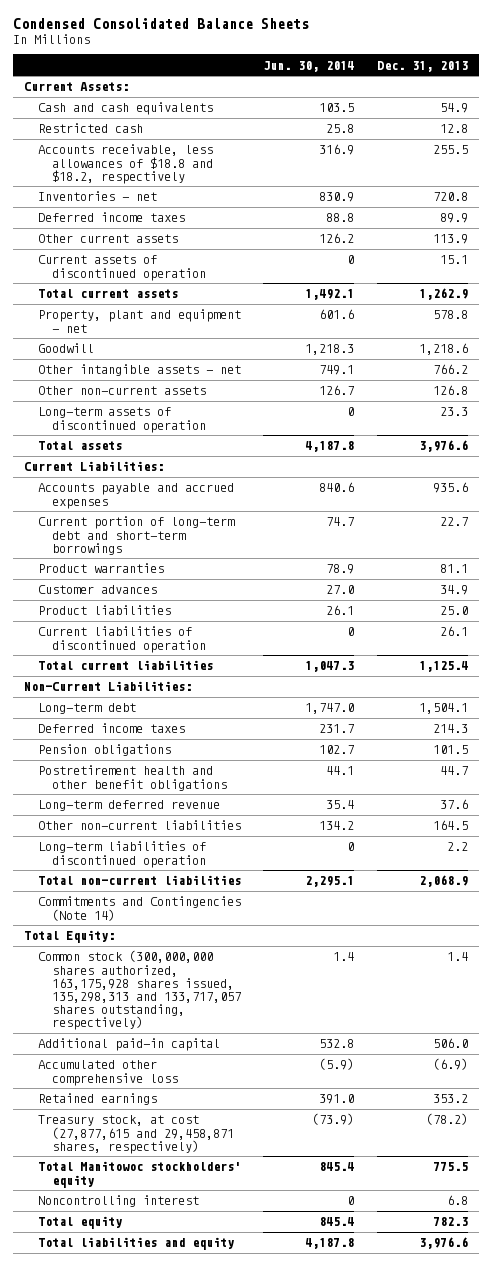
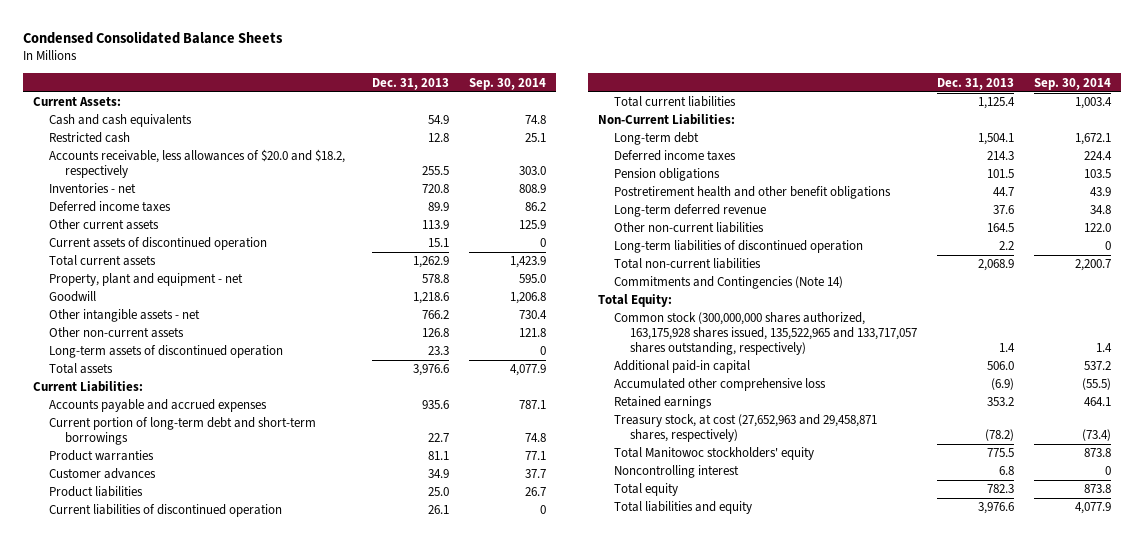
- | Jun. 30, 2014 | Dec. 31, 2013
+ | Dec. 31, 2013 | Sep. 30, 2014
- Accounts receivable, less allowances of $18.8 and $18.2, respectively | 316.9 | 255.5
+ Accounts receivable, less allowances of $20.0 and $18.2, respectively | 255.5 | 303.0
- Common stock (300,000,000 shares authorized, 163,175,928 shares issued, 135,298,313 and 133,717,057 shares outstanding, respectively) | 1.4 | 1.4
+ Common stock (300,000,000 shares authorized, 163,175,928 shares issued, 135,522,965 and 133,717,057 shares outstanding, respectively) | 1.4 | 1.4
- Treasury stock, at cost (27,877,615 and 29,458,871 shares, respectively) | (73.9) | (78.2)
+ Treasury stock, at cost (27,652,963 and 29,458,871 shares, respectively) | (78.2) | (73.4)

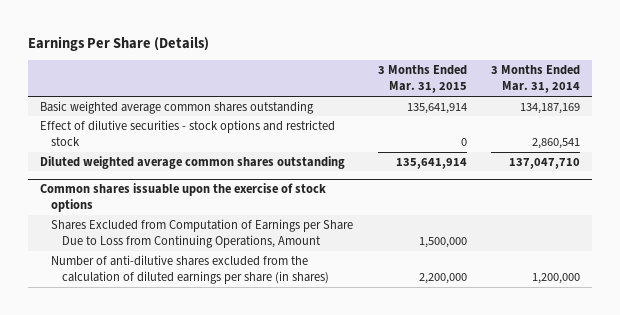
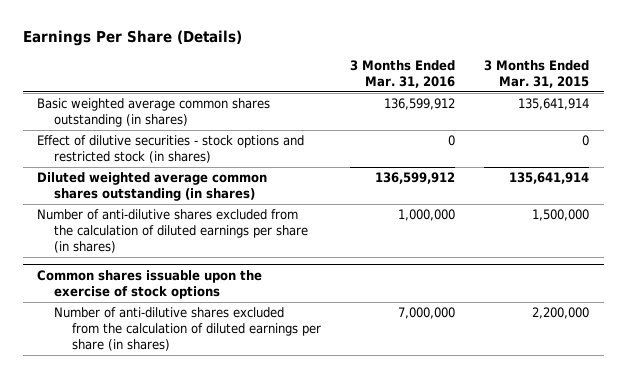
- | 3 Months Ended Mar. 31, 2015 | 3 Months Ended Mar. 31, 2014
+ | 3 Months Ended Mar. 31, 2016 | 3 Months Ended Mar. 31, 2015
- Basic weighted average common shares outstanding | 135,641,914 | 134,187,169
- Effect of dilutive securities - stock options and restricted stock | 0 | 2,860,541
- Diluted weighted average common shares outstanding | 135,641,914 | 137,047,710
+ Basic weighted average common shares outstanding (in shares) | 136,599,912 | 135,641,914
+ Effect of dilutive securities - stock options and restricted stock (in shares) | 0 | 0
+ Diluted weighted average common shares outstanding (in shares) | 136,599,912 | 135,641,914
+ Number of anti-dilutive shares excluded from the calculation of diluted earnings per share (in shares) | 1,000,000 | 1,500,000
@ Common shares issuable upon the exercise of stock options
- Shares Excluded from Computation of Earnings per Share Due to Loss from Continuing Operations, Amount | 1,500,000 |

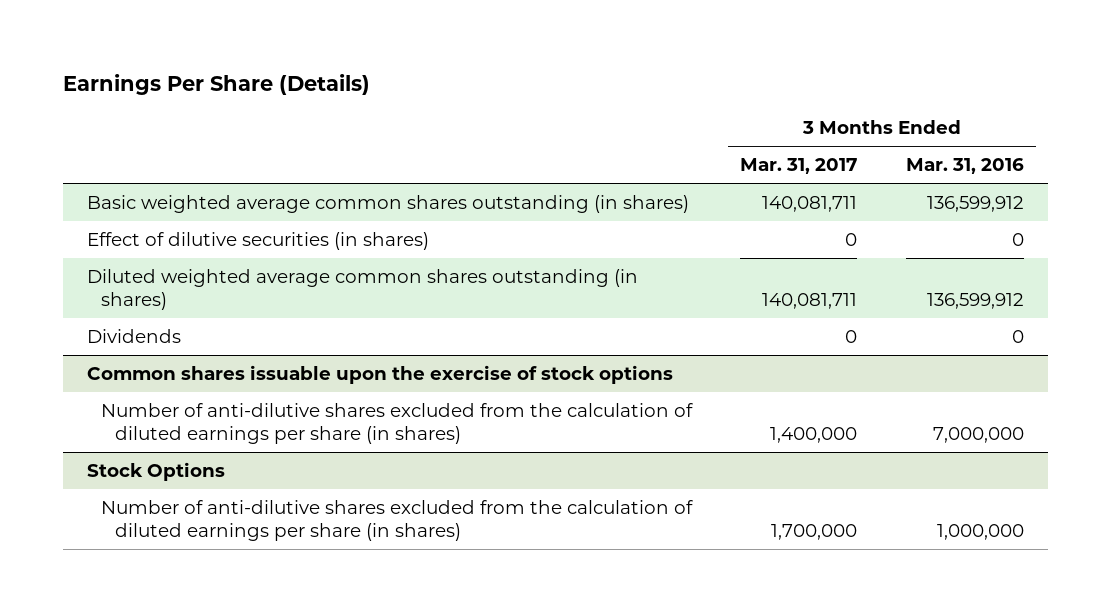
- | 3 Months Ended Mar. 31, 2016 | 3 Months Ended Mar. 31, 2015
+ | 3 Months Ended Mar. 31, 2017 | 3 Months Ended Mar. 31, 2016
- Effect of dilutive securities - stock options and restricted stock (in shares) | 0 | 0
+ Effect of dilutive securities (in shares) | 0 | 0
- Number of anti-dilutive shares excluded from the calculation of diluted earnings per share (in shares) | 1,000,000 | 1,500,000
+ Dividends | 0 | 0
+ Stock Options
+ Number of anti-dilutive shares excluded from the calculation of diluted earnings per share (in shares) | 1,700,000 | 1,000,000

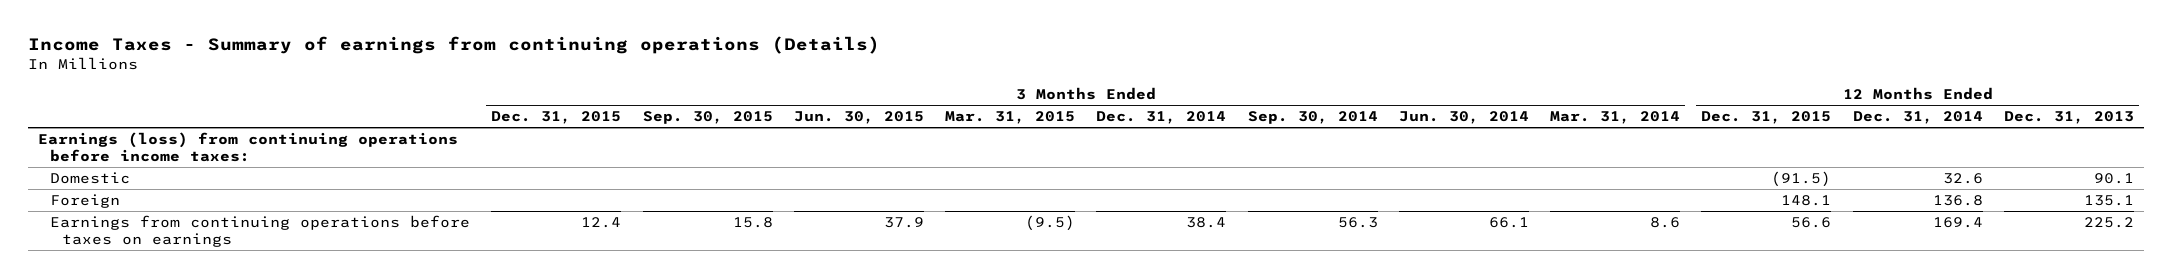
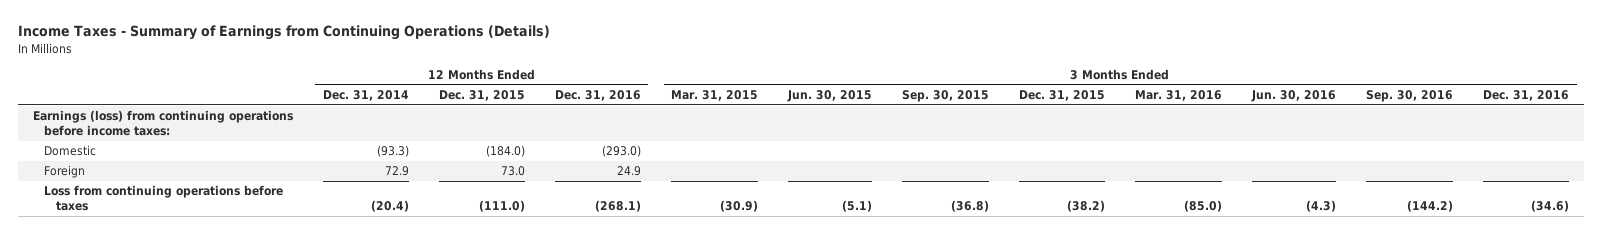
- Income Taxes - Summary of earnings from continuing operations (Details)
+ Income Taxes - Summary of Earnings from Continuing Operations (Details)
- | 3 Months Ended Dec. 31, 2015 | 3 Months Ended Sep. 30, 2015 | 3 Months Ended Jun. 30, 2015 | 3 Months Ended Mar. 31, 2015 | 3 Months Ended Dec. 31, 2014 | 3 Months Ended Sep. 30, 2014 | 3 Months Ended Jun. 30, 2014 | 3 Months Ended Mar. 31, 2014 | 12 Months Ended Dec. 31, 2015 | 12 Months Ended Dec. 31, 2014 | 12 Months Ended Dec. 31, 2013
+ | 12 Months Ended Dec. 31, 2014 | 12 Months Ended Dec. 31, 2015 | 12 Months Ended Dec. 31, 2016 | 3 Months Ended Mar. 31, 2015 | 3 Months Ended Jun. 30, 2015 | 3 Months Ended Sep. 30, 2015 | 3 Months Ended Dec. 31, 2015 | 3 Months Ended Mar. 31, 2016 | 3 Months Ended Jun. 30, 2016 | 3 Months Ended Sep. 30, 2016 | 3 Months Ended Dec. 31, 2016
- Domestic | | | | | | | | | (91.5) | 32.6 | 90.1
- Foreign | | | | | | | | | 148.1 | 136.8 | 135.1
- Earnings from continuing operations before taxes on earnings | 12.4 | 15.8 | 37.9 | (9.5) | 38.4 | 56.3 | 66.1 | 8.6 | 56.6 | 169.4 | 225.2
+ Domestic | (93.3) | (184.0) | (293.0) | | | | | | | |
+ Foreign | 72.9 | 73.0 | 24.9 | | | | | | | |
+ Loss from continuing operations before taxes | (20.4) | (111.0) | (268.1) | (30.9) | (5.1) | (36.8) | (38.2) | (85.0) | (4.3) | (144.2) | (34.6)

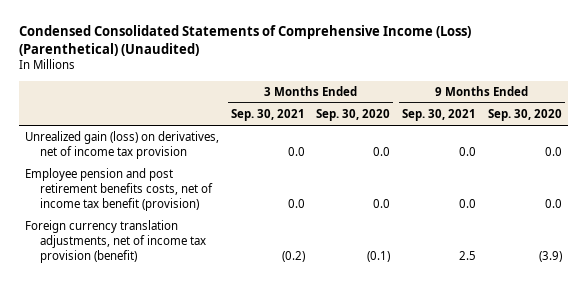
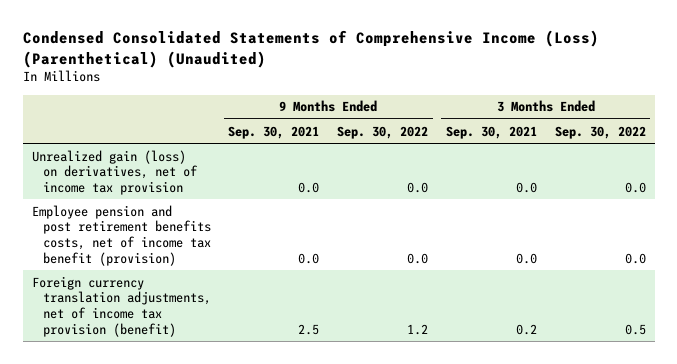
- | 3 Months Ended Sep. 30, 2021 | 3 Months Ended Sep. 30, 2020 | 9 Months Ended Sep. 30, 2021 | 9 Months Ended Sep. 30, 2020
+ | 9 Months Ended Sep. 30, 2021 | 9 Months Ended Sep. 30, 2022 | 3 Months Ended Sep. 30, 2021 | 3 Months Ended Sep. 30, 2022
- Foreign currency translation adjustments, net of income tax provision (benefit) | (0.2) | (0.1) | 2.5 | (3.9)
+ Foreign currency translation adjustments, net of income tax provision (benefit) | 2.5 | 1.2 | 0.2 | 0.5

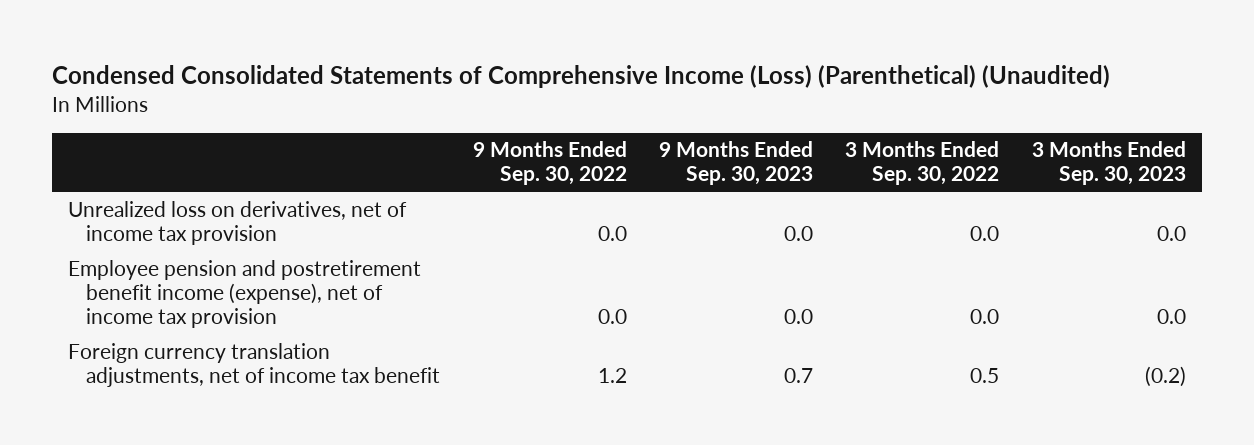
- | 9 Months Ended Sep. 30, 2021 | 9 Months Ended Sep. 30, 2022 | 3 Months Ended Sep. 30, 2021 | 3 Months Ended Sep. 30, 2022
+ | 9 Months Ended Sep. 30, 2022 | 9 Months Ended Sep. 30, 2023 | 3 Months Ended Sep. 30, 2022 | 3 Months Ended Sep. 30, 2023
- Unrealized gain (loss) on derivatives, net of income tax provision | 0.0 | 0.0 | 0.0 | 0.0
- Employee pension and post retirement benefits costs, net of income tax benefit (provision) | 0.0 | 0.0 | 0.0 | 0.0
- Foreign currency translation adjustments, net of income tax provision (benefit) | 2.5 | 1.2 | 0.2 | 0.5
+ Unrealized loss on derivatives, net of income tax provision | 0.0 | 0.0 | 0.0 | 0.0
+ Employee pension and postretirement benefit income (expense), net of income tax provision | 0.0 | 0.0 | 0.0 | 0.0
+ Foreign currency translation adjustments, net of income tax benefit | 1.2 | 0.7 | 0.5 | (0.2)

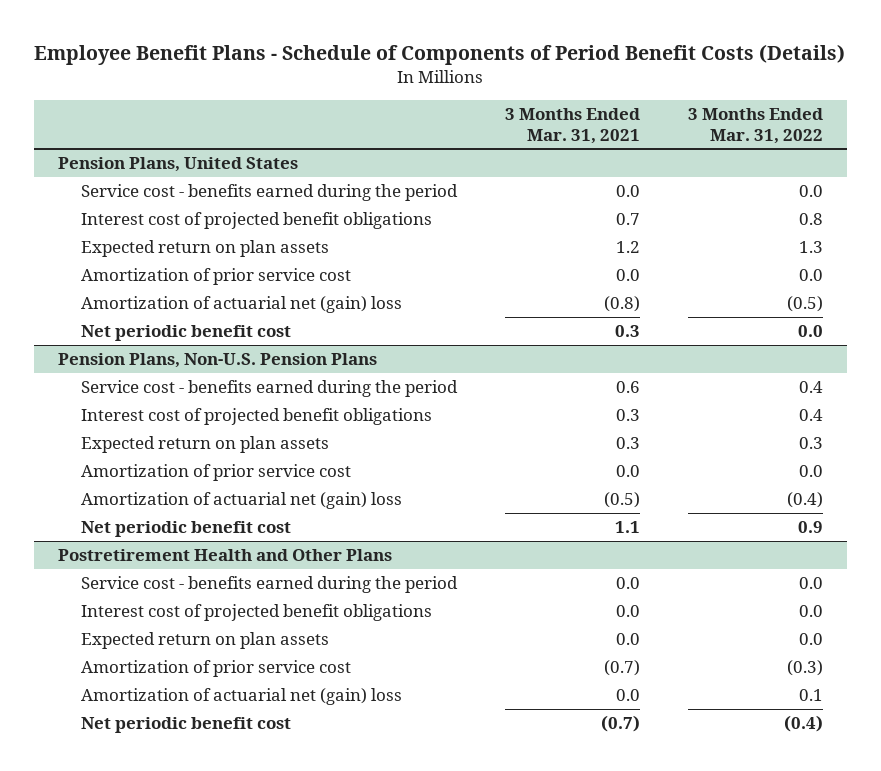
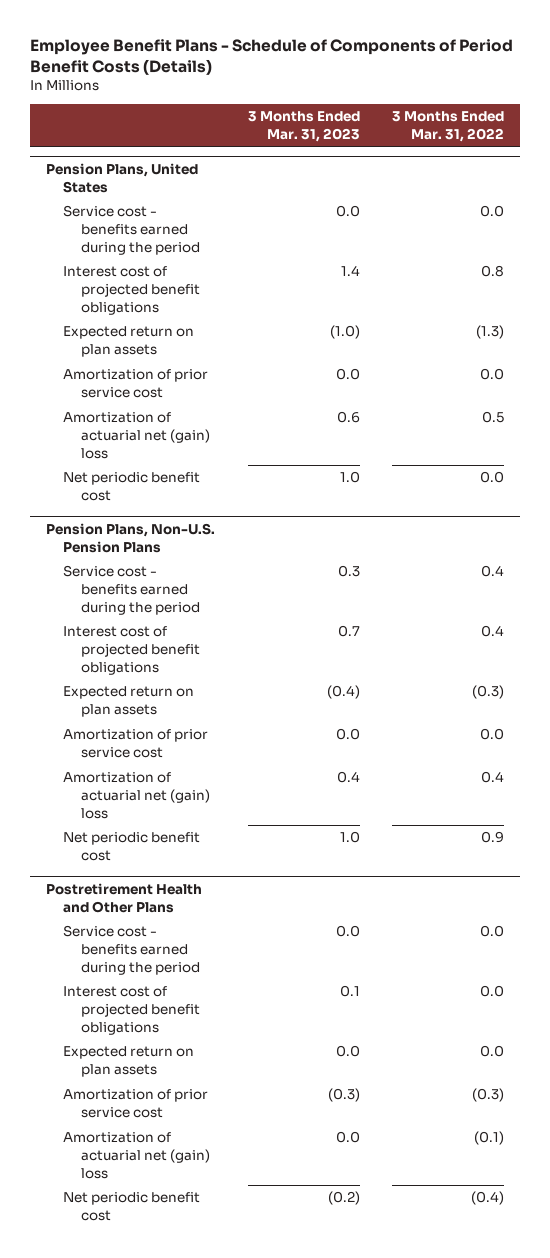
- | 3 Months Ended Mar. 31, 2021 | 3 Months Ended Mar. 31, 2022
+ | 3 Months Ended Mar. 31, 2023 | 3 Months Ended Mar. 31, 2022
@ Pension Plans, United States
- Expected return on plan assets | 1.2 | 1.3
+ Expected return on plan assets | (1.0) | (1.3)
- Amortization of actuarial net (gain) loss | (0.8) | (0.5)
+ Amortization of actuarial net (gain) loss | 0.6 | 0.5
@ Pension Plans, Non-U.S. Pension Plans
- Expected return on plan assets | 0.3 | 0.3
+ Expected return on plan assets | (0.4) | (0.3)
- Amortization of actuarial net (gain) loss | (0.5) | (0.4)
+ Amortization of actuarial net (gain) loss | 0.4 | 0.4
@ Postretirement Health and Other Plans
- Amortization of actuarial net (gain) loss | 0.0 | 0.1
+ Amortization of actuarial net (gain) loss | 0.0 | (0.1)

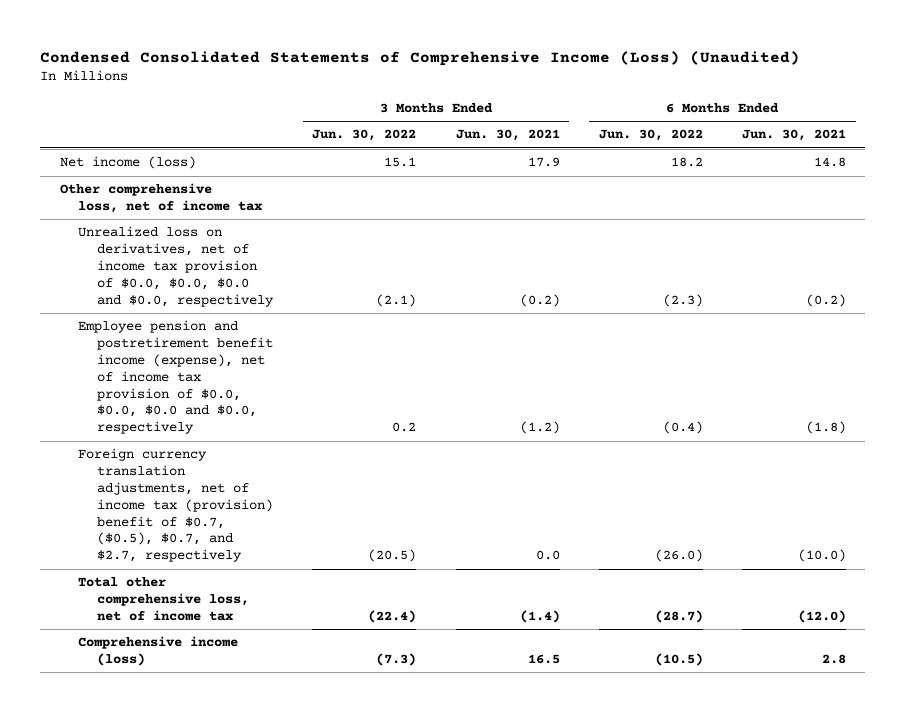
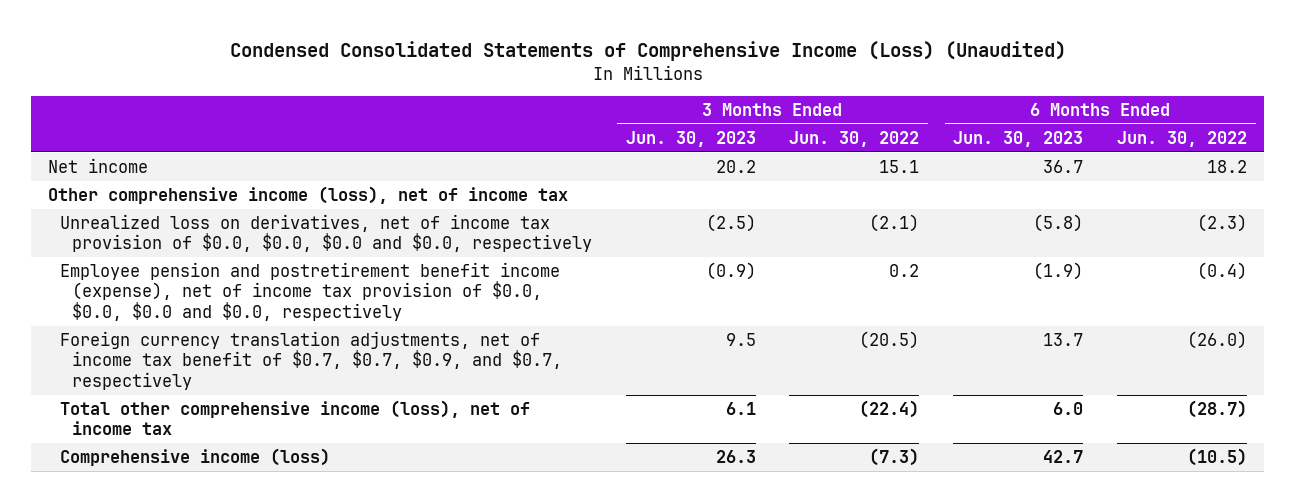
- | 3 Months Ended Jun. 30, 2022 | 3 Months Ended Jun. 30, 2021 | 6 Months Ended Jun. 30, 2022 | 6 Months Ended Jun. 30, 2021
+ | 3 Months Ended Jun. 30, 2023 | 3 Months Ended Jun. 30, 2022 | 6 Months Ended Jun. 30, 2023 | 6 Months Ended Jun. 30, 2022
- Net income (loss) | 15.1 | 17.9 | 18.2 | 14.8
- Other comprehensive loss, net of income tax
+ Net income | 20.2 | 15.1 | 36.7 | 18.2
+ Other comprehensive income (loss), net of income tax
- Foreign currency translation adjustments, net of income tax (provision) benefit of $0.7, ($0.5), $0.7, and $2.7, respectively | (20.5) | 0.0 | (26.0) | (10.0)
- Total other comprehensive loss, net of income tax | (22.4) | (1.4) | (28.7) | (12.0)
+ Foreign currency translation adjustments, net of income tax benefit of $0.7, $0.7, $0.9, and $0.7, respectively | 9.5 | (20.5) | 13.7 | (26.0)
+ Total other comprehensive income (loss), net of income tax | 6.1 | (22.4) | 6.0 | (28.7)

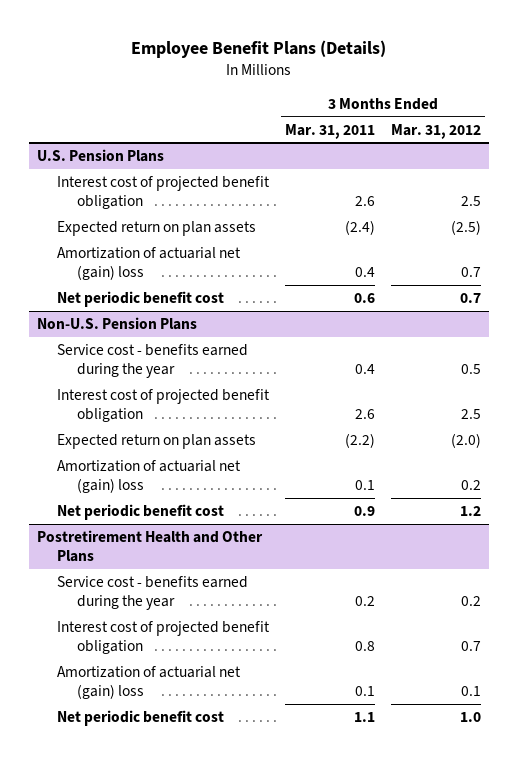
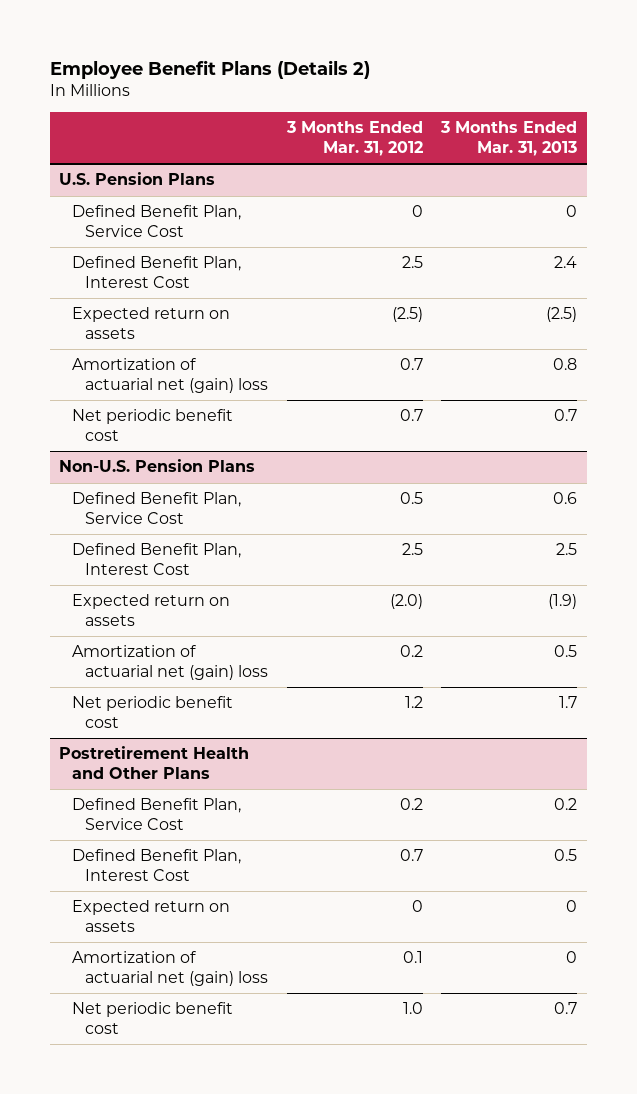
- Employee Benefit Plans (Details)
+ Employee Benefit Plans (Details 2)
- | 3 Months Ended Mar. 31, 2011 | 3 Months Ended Mar. 31, 2012
+ | 3 Months Ended Mar. 31, 2012 | 3 Months Ended Mar. 31, 2013
@ U.S. Pension Plans
- Interest cost of projected benefit obligation | 2.6 | 2.5
- Expected return on plan assets | (2.4) | (2.5)
+ Defined Benefit Plan, Service Cost | 0 | 0
+ Defined Benefit Plan, Interest Cost | 2.5 | 2.4
+ Expected return on assets | (2.5) | (2.5)
@ Non-U.S. Pension Plans
- Service cost - benefits earned during the year | 0.4 | 0.5
- Interest cost of projected benefit obligation | 2.6 | 2.5
- Expected return on plan assets | (2.2) | (2.0)
+ Defined Benefit Plan, Service Cost | 0.5 | 0.6
+ Defined Benefit Plan, Interest Cost | 2.5 | 2.5
+ Expected return on assets | (2.0) | (1.9)
@ Postretirement Health and Other Plans
- Service cost - benefits earned during the year | 0.2 | 0.2
- Interest cost of projected benefit obligation | 0.8 | 0.7
+ Defined Benefit Plan, Service Cost | 0.2 | 0.2
+ Defined Benefit Plan, Interest Cost | 0.7 | 0.5
+ Expected return on assets | 0 | 0

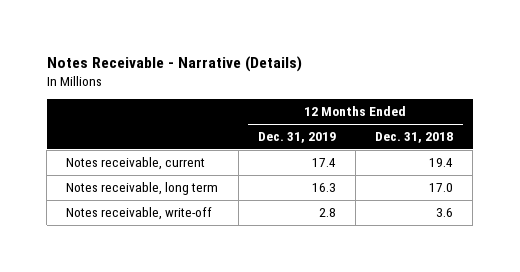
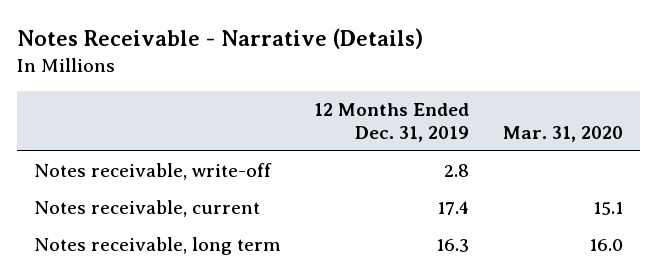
- | 12 Months Ended Dec. 31, 2019 | 12 Months Ended Dec. 31, 2018
+ | 12 Months Ended Dec. 31, 2019 | Mar. 31, 2020
moved up: Notes receivable, write-off | 2.8 |

